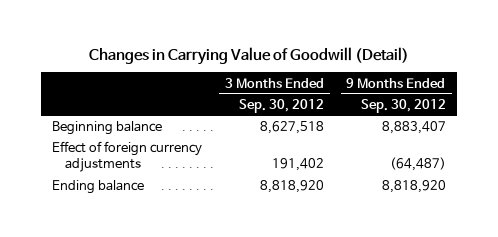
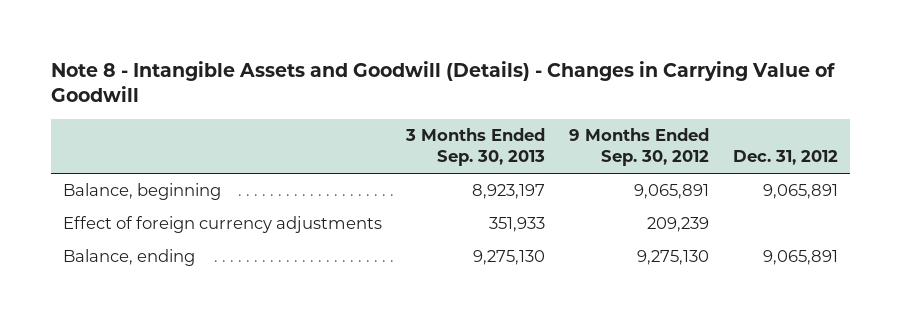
- Changes in Carrying Value of Goodwill (Detail)
+ Note 8 - Intangible Assets and Goodwill (Details) - Changes in Carrying Value of Goodwill
- | 3 Months Ended Sep. 30, 2012 | 9 Months Ended Sep. 30, 2012
+ | 3 Months Ended Sep. 30, 2013 | 9 Months Ended Sep. 30, 2012 | Dec. 31, 2012
- Beginning balance | 8,627,518 | 8,883,407
- Effect of foreign currency adjustments | 191,402 | (64,487)
- Ending balance | 8,818,920 | 8,818,920
+ Balance, beginning | 8,923,197 | 9,065,891 | 9,065,891
+ Effect of foreign currency adjustments | 351,933 | 209,239 |
+ Balance, ending | 9,275,130 | 9,275,130 | 9,065,891

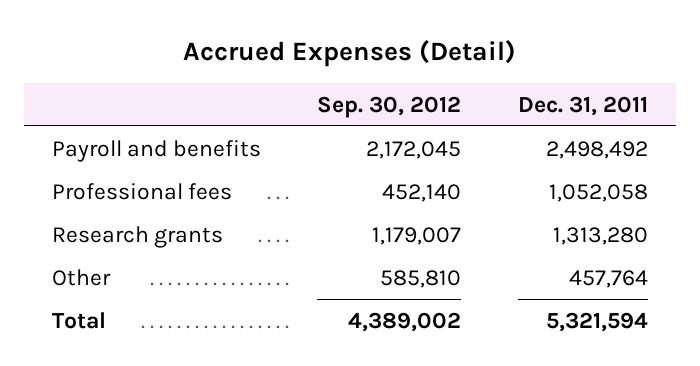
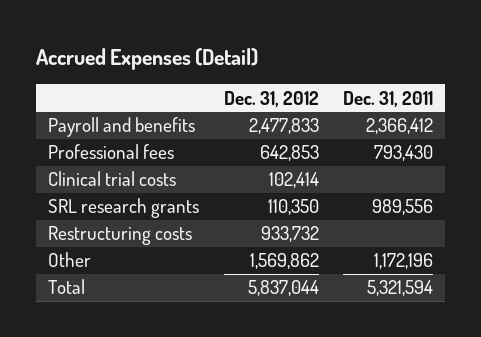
- | Sep. 30, 2012 | Dec. 31, 2011
+ | Dec. 31, 2012 | Dec. 31, 2011
- Payroll and benefits | 2,172,045 | 2,498,492
- Professional fees | 452,140 | 1,052,058
- Research grants | 1,179,007 | 1,313,280
- Other | 585,810 | 457,764
+ Payroll and benefits | 2,477,833 | 2,366,412
+ Professional fees | 642,853 | 793,430
+ Clinical trial costs | 102,414 |
+ SRL research grants | 110,350 | 989,556
+ Restructuring costs | 933,732 |
+ Other | 1,569,862 | 1,172,196

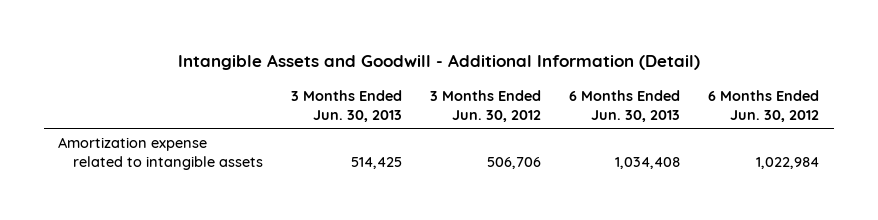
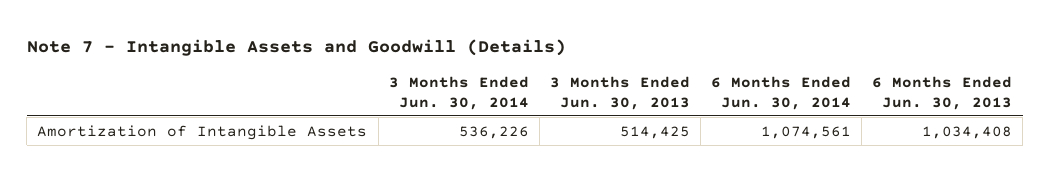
- Intangible Assets and Goodwill - Additional Information (Detail)
+ Note 7 - Intangible Assets and Goodwill (Details)
- | 3 Months Ended Jun. 30, 2013 | 3 Months Ended Jun. 30, 2012 | 6 Months Ended Jun. 30, 2013 | 6 Months Ended Jun. 30, 2012
+ | 3 Months Ended Jun. 30, 2014 | 3 Months Ended Jun. 30, 2013 | 6 Months Ended Jun. 30, 2014 | 6 Months Ended Jun. 30, 2013
- Amortization expense related to intangible assets | 514,425 | 506,706 | 1,034,408 | 1,022,984
+ Amortization of Intangible Assets | 536,226 | 514,425 | 1,074,561 | 1,034,408

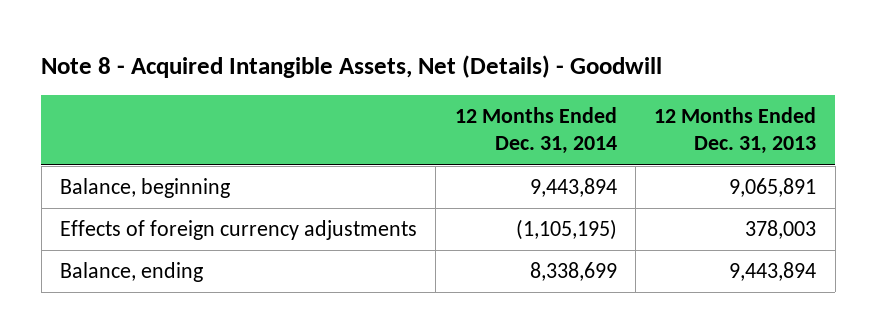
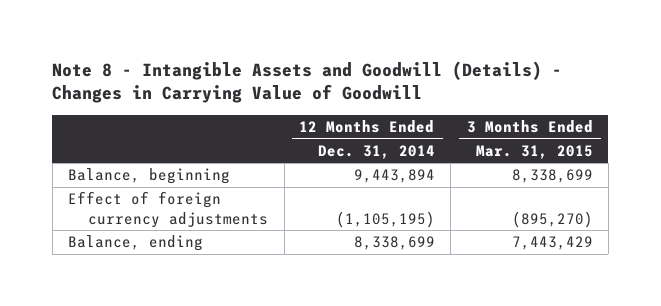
- Note 8 - Acquired Intangible Assets, Net (Details) - Goodwill
+ Note 8 - Intangible Assets and Goodwill (Details) - Changes in Carrying Value of Goodwill
- | 12 Months Ended Dec. 31, 2014 | 12 Months Ended Dec. 31, 2013
+ | 12 Months Ended Dec. 31, 2014 | 3 Months Ended Mar. 31, 2015
- Effects of foreign currency adjustments | (1,105,195) | 378,003
+ Effect of foreign currency adjustments | (1,105,195) | (895,270)

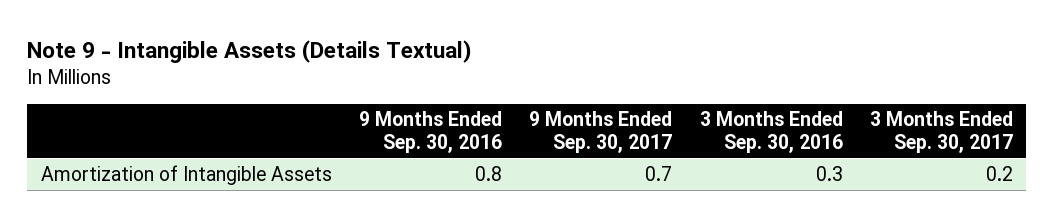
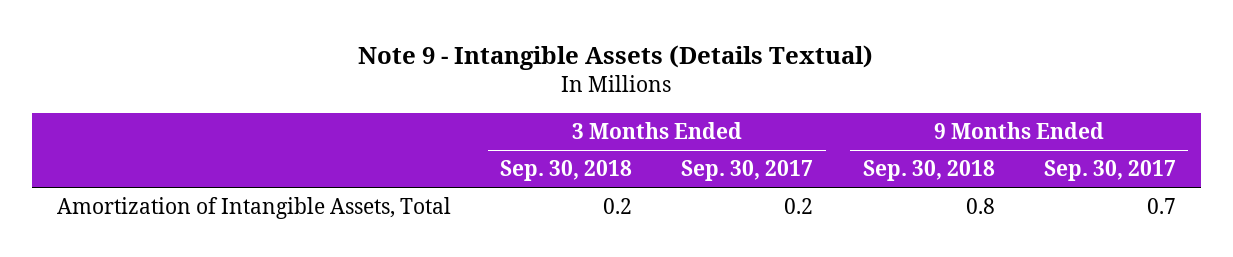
- | 9 Months Ended Sep. 30, 2016 | 9 Months Ended Sep. 30, 2017 | 3 Months Ended Sep. 30, 2016 | 3 Months Ended Sep. 30, 2017
+ | 3 Months Ended Sep. 30, 2018 | 3 Months Ended Sep. 30, 2017 | 9 Months Ended Sep. 30, 2018 | 9 Months Ended Sep. 30, 2017
- Amortization of Intangible Assets | 0.8 | 0.7 | 0.3 | 0.2
+ Amortization of Intangible Assets, Total | 0.2 | 0.2 | 0.8 | 0.7

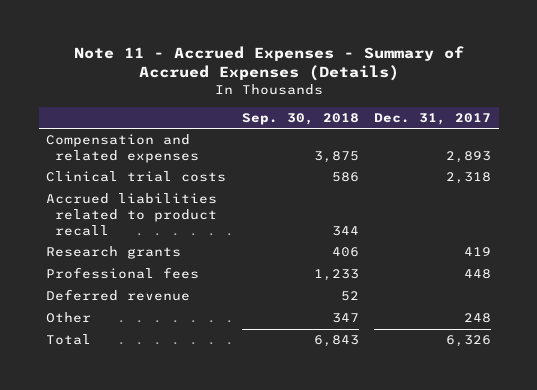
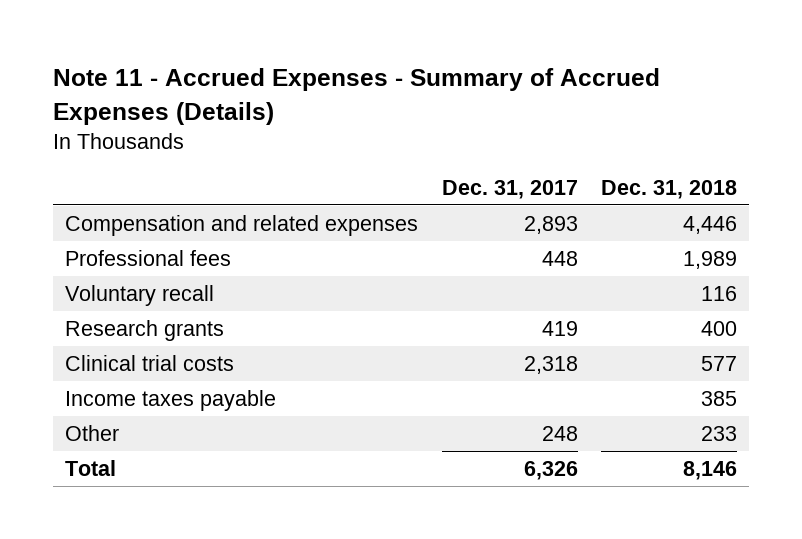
- | Sep. 30, 2018 | Dec. 31, 2017
+ | Dec. 31, 2017 | Dec. 31, 2018
- Accrued liabilities related to product recall | 344 |
- Deferred revenue | 52 |
+ Voluntary recall | | 116
moved down: Research grants | 419 | 400
moved down: Clinical trial costs | 2,318 | 577
+ Income taxes payable | | 385

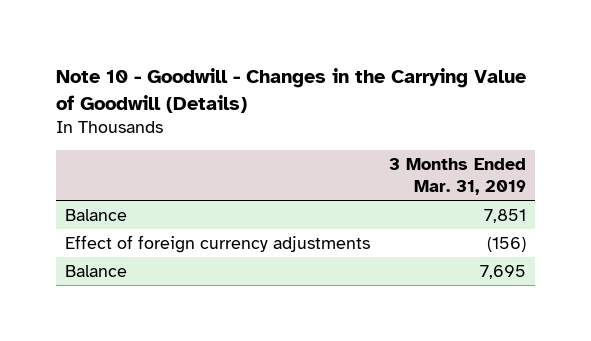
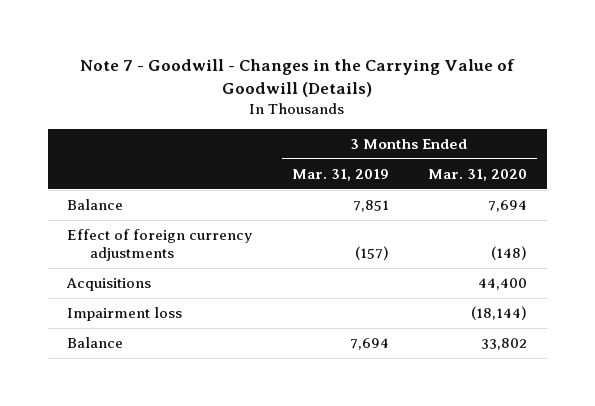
- Note 10 - Goodwill - Changes in the Carrying Value of Goodwill (Details)
+ Note 7 - Goodwill - Changes in the Carrying Value of Goodwill (Details)
- | 3 Months Ended Mar. 31, 2019
+ | 3 Months Ended Mar. 31, 2019 | 3 Months Ended Mar. 31, 2020
- Effect of foreign currency adjustments | (156)
- Balance | 7,695
+ Effect of foreign currency adjustments | (157) | (148)
+ Acquisitions | | 44,400
+ Impairment loss | | (18,144)
+ Balance | 7,694 | 33,802

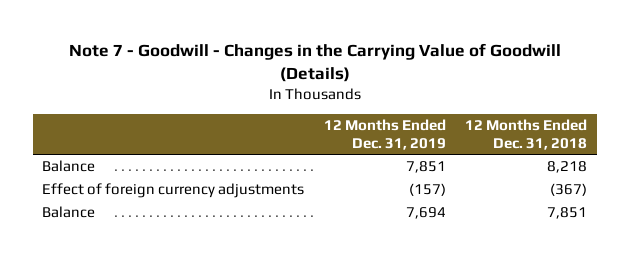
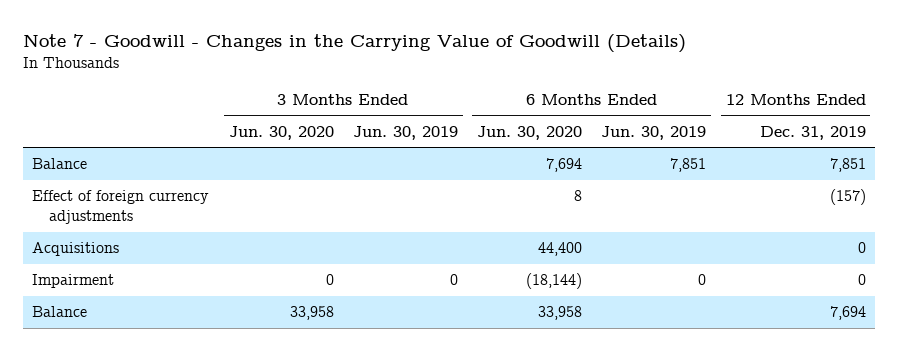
- | 12 Months Ended Dec. 31, 2019 | 12 Months Ended Dec. 31, 2018
+ | 3 Months Ended Jun. 30, 2020 | 3 Months Ended Jun. 30, 2019 | 6 Months Ended Jun. 30, 2020 | 6 Months Ended Jun. 30, 2019 | 12 Months Ended Dec. 31, 2019
+ Acquisitions | | | 44,400 | | 0
+ Impairment | 0 | 0 | (18,144) | 0 | 0

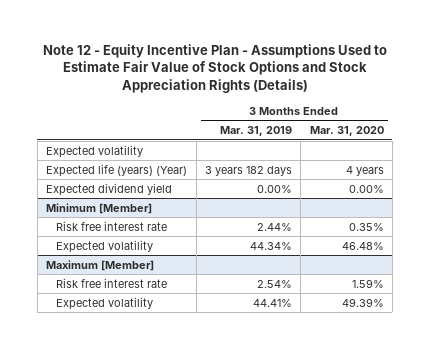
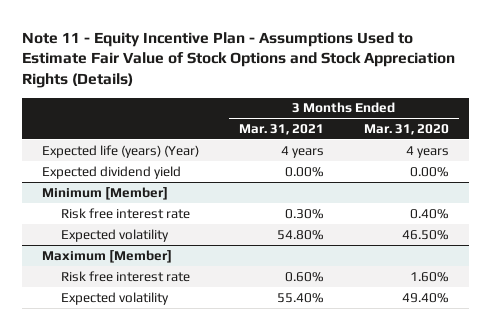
- Note 12 - Equity Incentive Plan - Assumptions Used to Estimate Fair Value of Stock Options and Stock Appreciation Rights (Details)
+ Note 11 - Equity Incentive Plan - Assumptions Used to Estimate Fair Value of Stock Options and Stock Appreciation Rights (Details)
- | 3 Months Ended Mar. 31, 2019 | 3 Months Ended Mar. 31, 2020
+ | 3 Months Ended Mar. 31, 2021 | 3 Months Ended Mar. 31, 2020
- Expected volatility
@ Minimum [Member]
- Risk free interest rate | 2.44% | 0.35%
- Expected volatility | 44.34% | 46.48%
+ Risk free interest rate | 0.30% | 0.40%
+ Expected volatility | 54.80% | 46.50%
@ Maximum [Member]
- Risk free interest rate | 2.54% | 1.59%
- Expected volatility | 44.41% | 49.39%
+ Risk free interest rate | 0.60% | 1.60%
+ Expected volatility | 55.40% | 49.40%

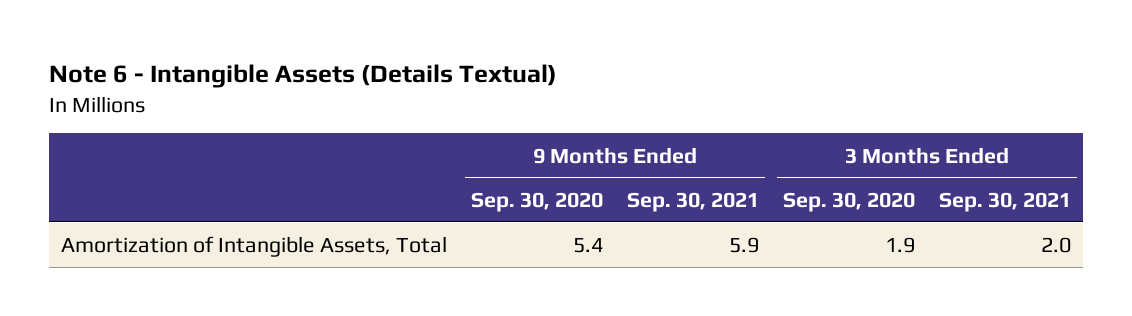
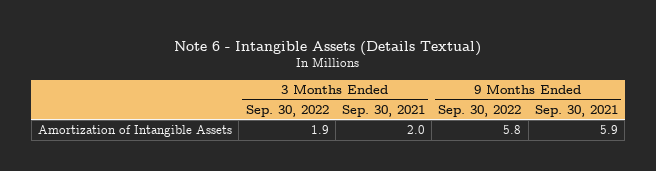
- | 9 Months Ended Sep. 30, 2020 | 9 Months Ended Sep. 30, 2021 | 3 Months Ended Sep. 30, 2020 | 3 Months Ended Sep. 30, 2021
+ | 3 Months Ended Sep. 30, 2022 | 3 Months Ended Sep. 30, 2021 | 9 Months Ended Sep. 30, 2022 | 9 Months Ended Sep. 30, 2021
- Amortization of Intangible Assets, Total | 5.4 | 5.9 | 1.9 | 2.0
+ Amortization of Intangible Assets | 1.9 | 2.0 | 5.8 | 5.9

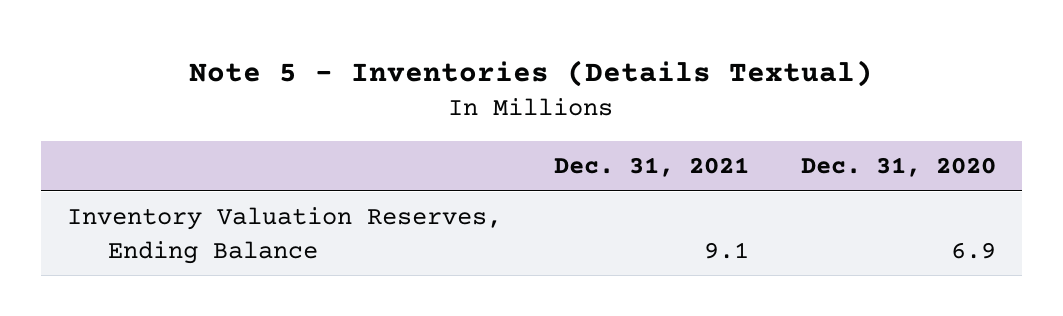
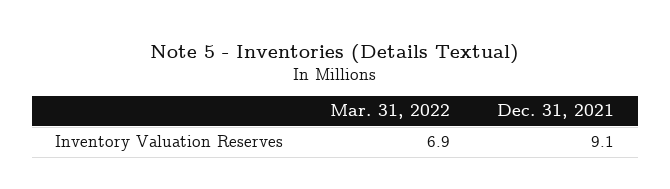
- | Dec. 31, 2021 | Dec. 31, 2020
+ | Mar. 31, 2022 | Dec. 31, 2021
- Inventory Valuation Reserves, Ending Balance | 9.1 | 6.9
+ Inventory Valuation Reserves | 6.9 | 9.1

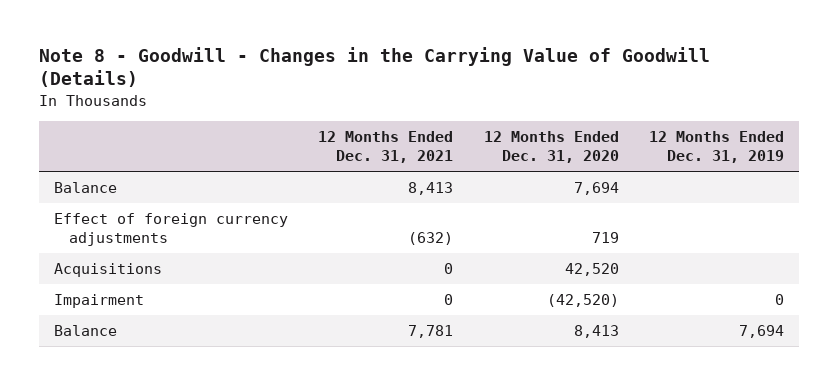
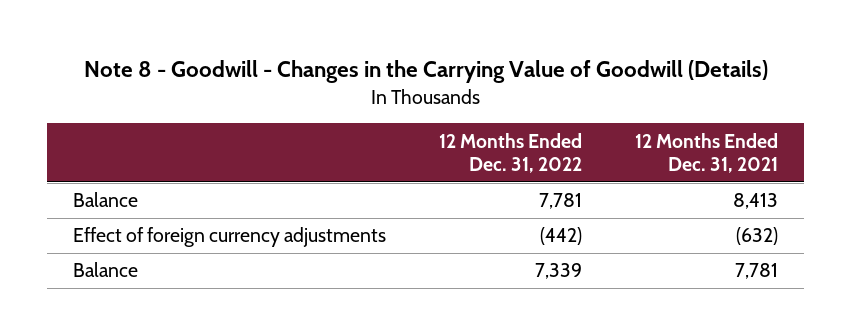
- | 12 Months Ended Dec. 31, 2021 | 12 Months Ended Dec. 31, 2020 | 12 Months Ended Dec. 31, 2019
+ | 12 Months Ended Dec. 31, 2022 | 12 Months Ended Dec. 31, 2021
- Acquisitions | 0 | 42,520 |
- Impairment | 0 | (42,520) | 0

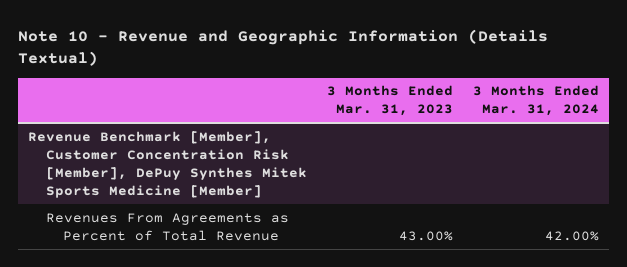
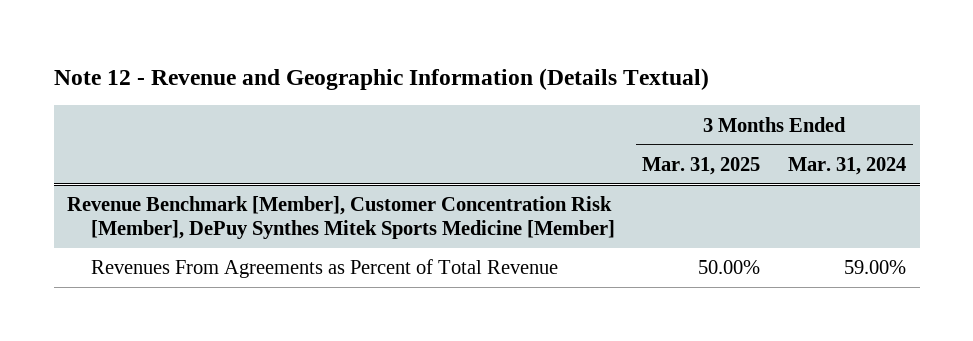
- Note 10 - Revenue and Geographic Information (Details Textual)
+ Note 12 - Revenue and Geographic Information (Details Textual)
- | 3 Months Ended Mar. 31, 2023 | 3 Months Ended Mar. 31, 2024
+ | 3 Months Ended Mar. 31, 2025 | 3 Months Ended Mar. 31, 2024
@ Revenue Benchmark [Member], Customer Concentration Risk [Member], DePuy Synthes Mitek Sports Medicine [Member]
- Revenues From Agreements as Percent of Total Revenue | 43.00% | 42.00%
+ Revenues From Agreements as Percent of Total Revenue | 50.00% | 59.00%

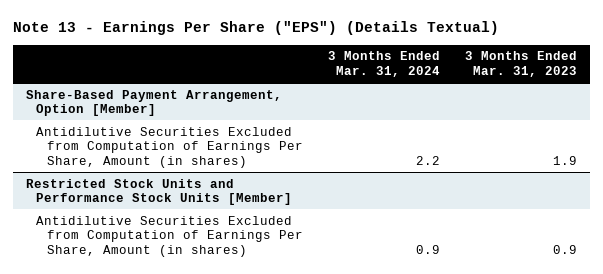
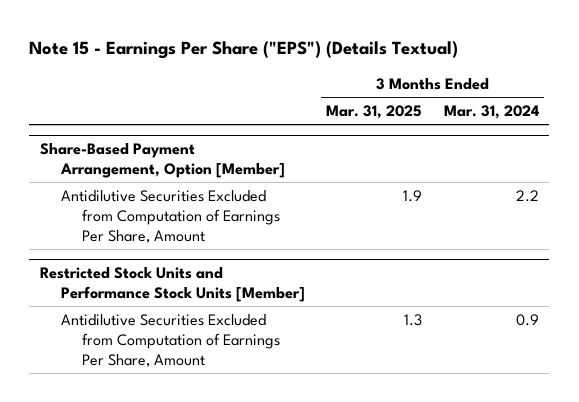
- Note 13 - Earnings Per Share ("EPS") (Details Textual)
+ Note 15 - Earnings Per Share ("EPS") (Details Textual)
- | 3 Months Ended Mar. 31, 2024 | 3 Months Ended Mar. 31, 2023
+ | 3 Months Ended Mar. 31, 2025 | 3 Months Ended Mar. 31, 2024
@ Share-Based Payment Arrangement, Option [Member]
- Antidilutive Securities Excluded from Computation of Earnings Per Share, Amount (in shares) | 2.2 | 1.9
+ Antidilutive Securities Excluded from Computation of Earnings Per Share, Amount | 1.9 | 2.2
@ Restricted Stock Units and Performance Stock Units [Member]
- Antidilutive Securities Excluded from Computation of Earnings Per Share, Amount (in shares) | 0.9 | 0.9
+ Antidilutive Securities Excluded from Computation of Earnings Per Share, Amount | 1.3 | 0.9

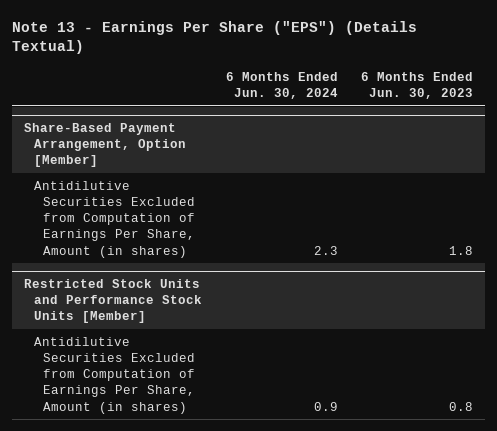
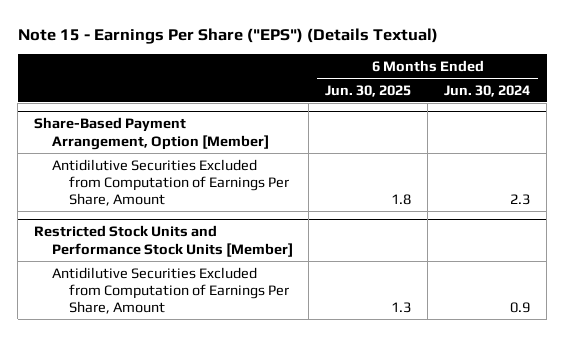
- Note 13 - Earnings Per Share ("EPS") (Details Textual)
+ Note 15 - Earnings Per Share ("EPS") (Details Textual)
- | 6 Months Ended Jun. 30, 2024 | 6 Months Ended Jun. 30, 2023
+ | 6 Months Ended Jun. 30, 2025 | 6 Months Ended Jun. 30, 2024
@ Share-Based Payment Arrangement, Option [Member]
- Antidilutive Securities Excluded from Computation of Earnings Per Share, Amount (in shares) | 2.3 | 1.8
+ Antidilutive Securities Excluded from Computation of Earnings Per Share, Amount | 1.8 | 2.3
@ Restricted Stock Units and Performance Stock Units [Member]
- Antidilutive Securities Excluded from Computation of Earnings Per Share, Amount (in shares) | 0.9 | 0.8
+ Antidilutive Securities Excluded from Computation of Earnings Per Share, Amount | 1.3 | 0.9

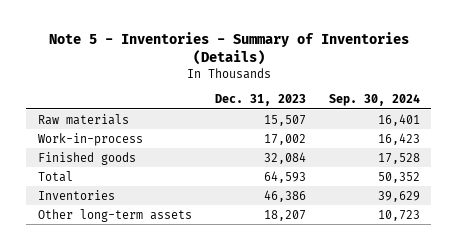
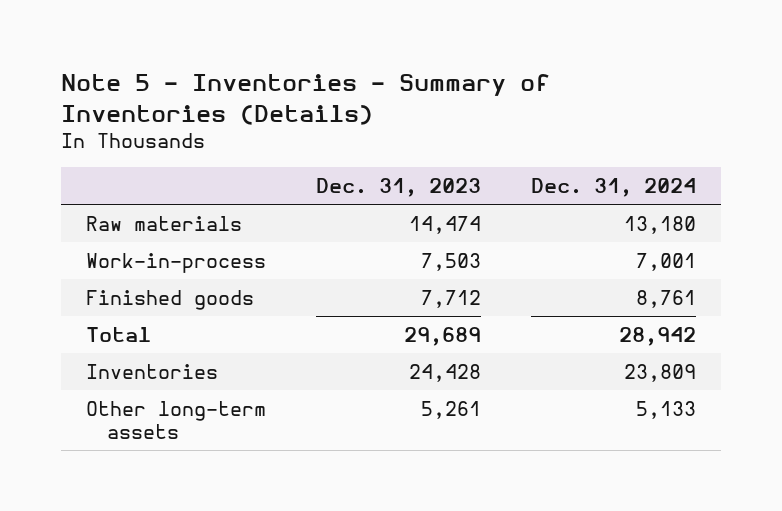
- | Dec. 31, 2023 | Sep. 30, 2024
+ | Dec. 31, 2023 | Dec. 31, 2024
- Raw materials | 15,507 | 16,401
- Work-in-process | 17,002 | 16,423
- Finished goods | 32,084 | 17,528
- Total | 64,593 | 50,352
- Inventories | 46,386 | 39,629
- Other long-term assets | 18,207 | 10,723
+ Raw materials | 14,474 | 13,180
+ Work-in-process | 7,503 | 7,001
+ Finished goods | 7,712 | 8,761
+ Total | 29,689 | 28,942
+ Inventories | 24,428 | 23,809
+ Other long-term assets | 5,261 | 5,133

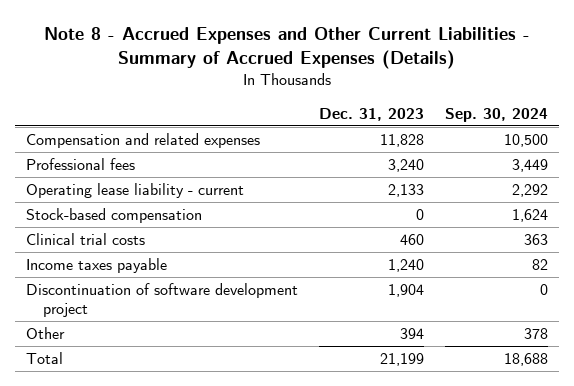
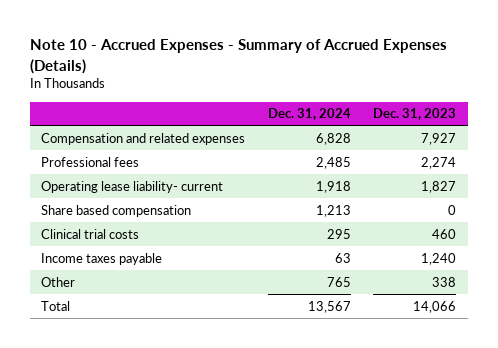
- Note 8 - Accrued Expenses and Other Current Liabilities - Summary of Accrued Expenses (Details)
+ Note 10 - Accrued Expenses - Summary of Accrued Expenses (Details)
- | Dec. 31, 2023 | Sep. 30, 2024
+ | Dec. 31, 2024 | Dec. 31, 2023
- Compensation and related expenses | 11,828 | 10,500
- Professional fees | 3,240 | 3,449
- Operating lease liability - current | 2,133 | 2,292
- Stock-based compensation | 0 | 1,624
+ Compensation and related expenses | 6,828 | 7,927
+ Professional fees | 2,485 | 2,274
+ Operating lease liability- current | 1,918 | 1,827
+ Share based compensation | 1,213 | 0
- Discontinuation of software development project | 1,904 | 0
- Other | 394 | 378
- Total | 21,199 | 18,688
+ Other | 765 | 338
+ Total | 13,567 | 14,066

